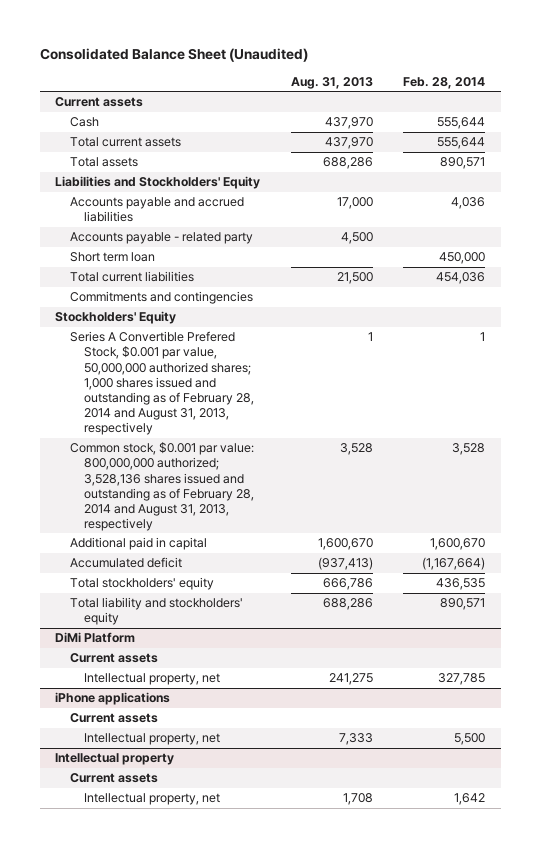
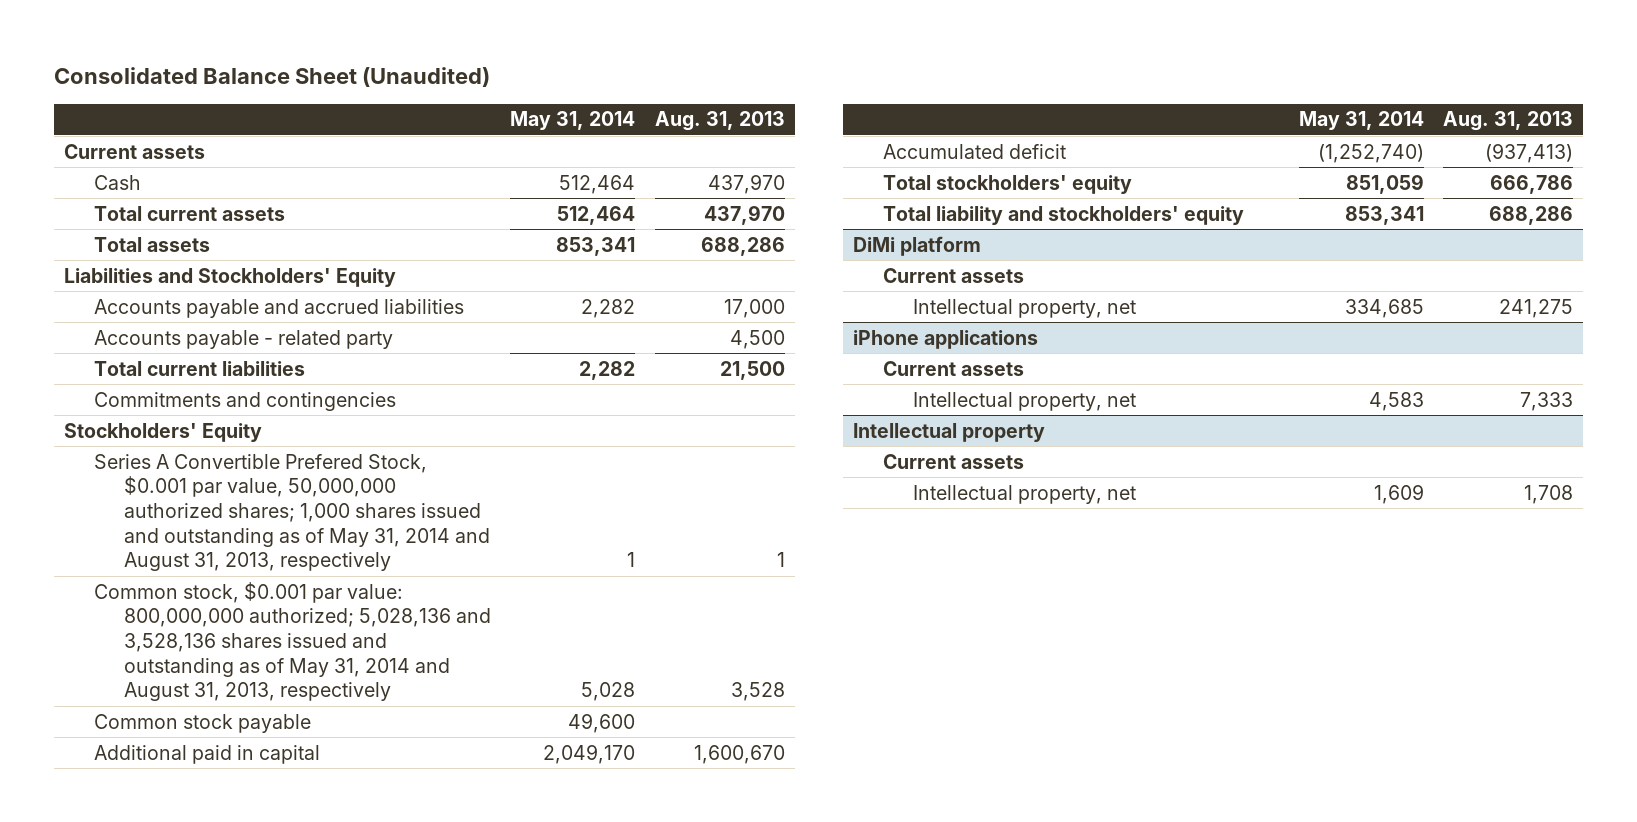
- | Aug. 31, 2013 | Feb. 28, 2014
+ | May 31, 2014 | Aug. 31, 2013
- Short term loan | | 450,000
- Series A Convertible Prefered Stock, $0.001 par value, 50,000,000 authorized shares; 1,000 shares issued and outstanding as of February 28, 2014 and August 31, 2013, respectively | 1 | 1
- Common stock, $0.001 par value: 800,000,000 authorized; 3,528,136 shares issued and outstanding as of February 28, 2014 and August 31, 2013, respectively | 3,528 | 3,528
+ Series A Convertible Prefered Stock, $0.001 par value, 50,000,000 authorized shares; 1,000 shares issued and outstanding as of May 31, 2014 and August 31, 2013, respectively | 1 | 1
+ Common stock, $0.001 par value: 800,000,000 authorized; 5,028,136 and 3,528,136 shares issued and outstanding as of May 31, 2014 and August 31, 2013, respectively | 5,028 | 3,528
+ Common stock payable | 49,600 |
- DiMi Platform
+ DiMi platform

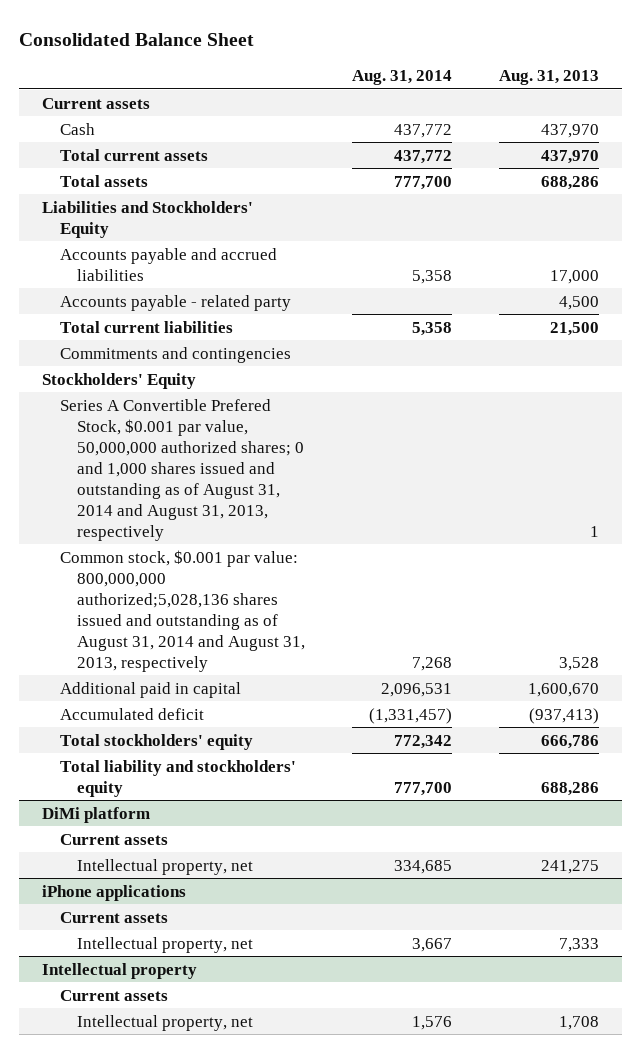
- Consolidated Balance Sheet (Unaudited)
+ Consolidated Balance Sheet
- | May 31, 2014 | Aug. 31, 2013
+ | Aug. 31, 2014 | Aug. 31, 2013
- Series A Convertible Prefered Stock, $0.001 par value, 50,000,000 authorized shares; 1,000 shares issued and outstanding as of May 31, 2014 and August 31, 2013, respectively | 1 | 1
- Common stock, $0.001 par value: 800,000,000 authorized; 5,028,136 and 3,528,136 shares issued and outstanding as of May 31, 2014 and August 31, 2013, respectively | 5,028 | 3,528
- Common stock payable | 49,600 |
+ Series A Convertible Prefered Stock, $0.001 par value, 50,000,000 authorized shares; 0 and 1,000 shares issued and outstanding as of August 31, 2014 and August 31, 2013, respectively | | 1
+ Common stock, $0.001 par value: 800,000,000 authorized;5,028,136 shares issued and outstanding as of August 31, 2014 and August 31, 2013, respectively | 7,268 | 3,528

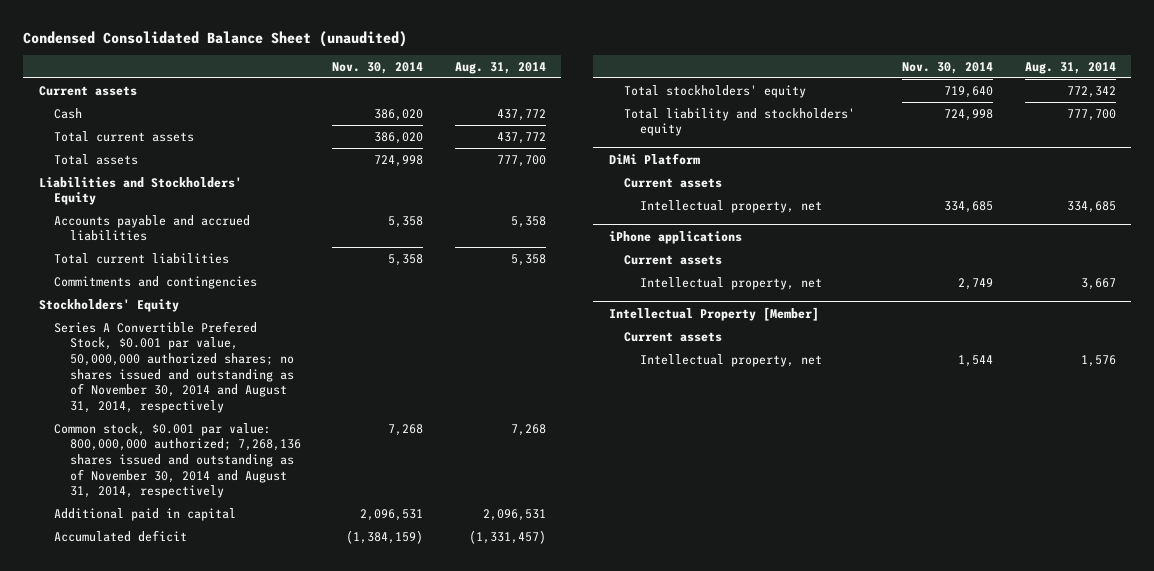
- Consolidated Balance Sheet
+ Condensed Consolidated Balance Sheet (unaudited)
- | Aug. 31, 2014 | Aug. 31, 2013
+ | Nov. 30, 2014 | Aug. 31, 2014
- Accounts payable - related party | | 4,500
- Series A Convertible Prefered Stock, $0.001 par value, 50,000,000 authorized shares; 0 and 1,000 shares issued and outstanding as of August 31, 2014 and August 31, 2013, respectively | | 1
- Common stock, $0.001 par value: 800,000,000 authorized;5,028,136 shares issued and outstanding as of August 31, 2014 and August 31, 2013, respectively | 7,268 | 3,528
+ Series A Convertible Prefered Stock, $0.001 par value, 50,000,000 authorized shares; no shares issued and outstanding as of November 30, 2014 and August 31, 2014, respectively
+ Common stock, $0.001 par value: 800,000,000 authorized; 7,268,136 shares issued and outstanding as of November 30, 2014 and August 31, 2014, respectively | 7,268 | 7,268
- DiMi platform
+ DiMi Platform
- Intellectual property
+ Intellectual Property [Member]

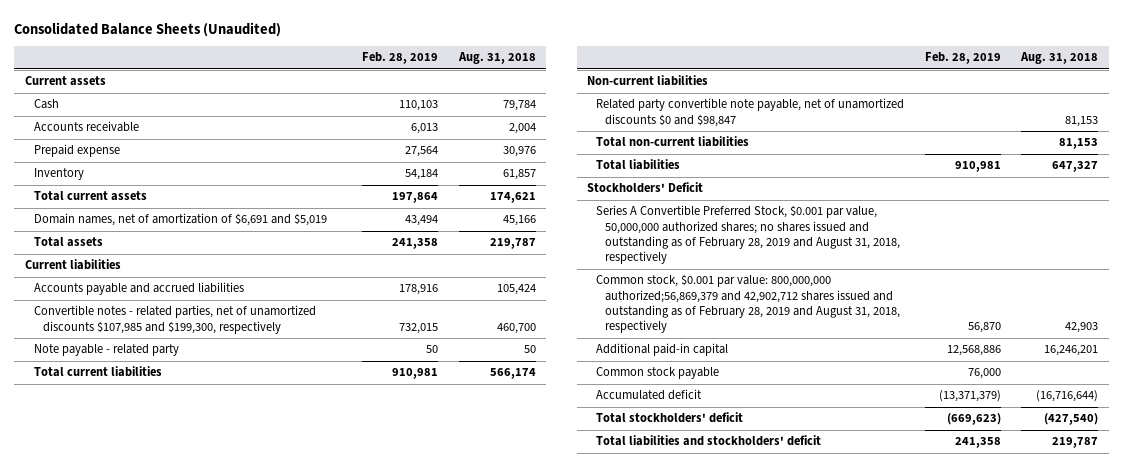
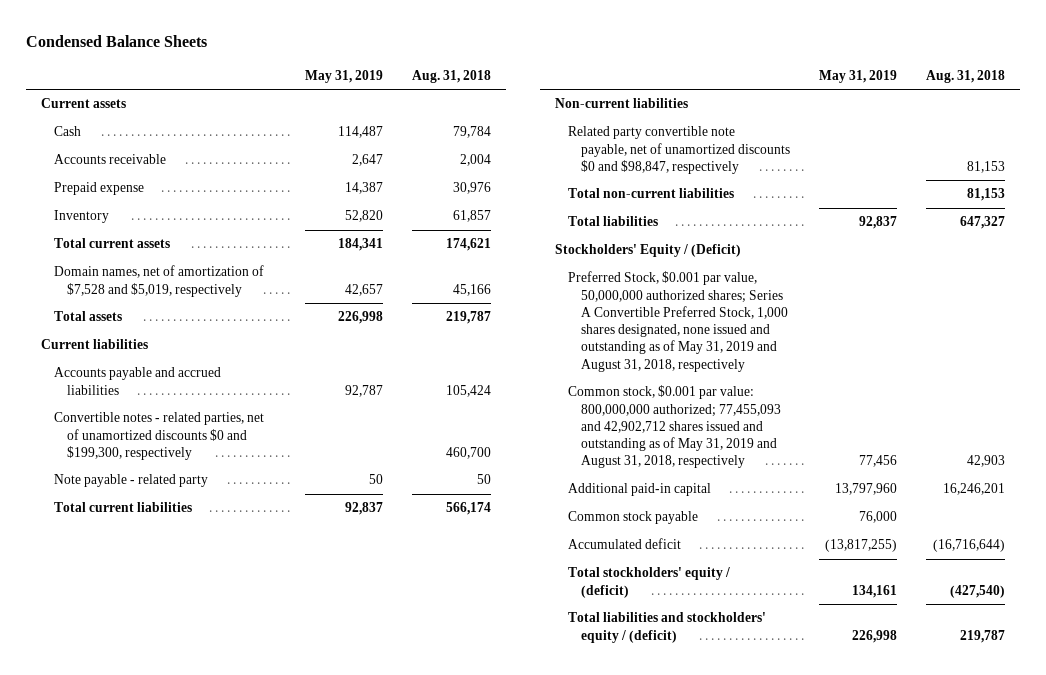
- Consolidated Balance Sheets (Unaudited)
+ Condensed Balance Sheets
- | Feb. 28, 2019 | Aug. 31, 2018
+ | May 31, 2019 | Aug. 31, 2018
- Domain names, net of amortization of $6,691 and $5,019 | 43,494 | 45,166
+ Domain names, net of amortization of $7,528 and $5,019, respectively | 42,657 | 45,166
- Convertible notes - related parties, net of unamortized discounts $107,985 and $199,300, respectively | 732,015 | 460,700
+ Convertible notes - related parties, net of unamortized discounts $0 and $199,300, respectively | | 460,700
- Related party convertible note payable, net of unamortized discounts $0 and $98,847 | | 81,153
+ Related party convertible note payable, net of unamortized discounts $0 and $98,847, respectively | | 81,153
- Stockholders' Deficit
- Series A Convertible Preferred Stock, $0.001 par value, 50,000,000 authorized shares; no shares issued and outstanding as of February 28, 2019 and August 31, 2018, respectively
- Common stock, $0.001 par value: 800,000,000 authorized;56,869,379 and 42,902,712 shares issued and outstanding as of February 28, 2019 and August 31, 2018, respectively | 56,870 | 42,903
+ Stockholders' Equity / (Deficit)
+ Preferred Stock, $0.001 par value, 50,000,000 authorized shares; Series A Convertible Preferred Stock, 1,000 shares designated, none issued and outstanding as of May 31, 2019 and August 31, 2018, respectively
+ Common stock, $0.001 par value: 800,000,000 authorized; 77,455,093 and 42,902,712 shares issued and outstanding as of May 31, 2019 and August 31, 2018, respectively | 77,456 | 42,903
- Total stockholders' deficit | (669,623) | (427,540)
- Total liabilities and stockholders' deficit | 241,358 | 219,787
+ Total stockholders' equity / (deficit) | 134,161 | (427,540)
+ Total liabilities and stockholders' equity / (deficit) | 226,998 | 219,787

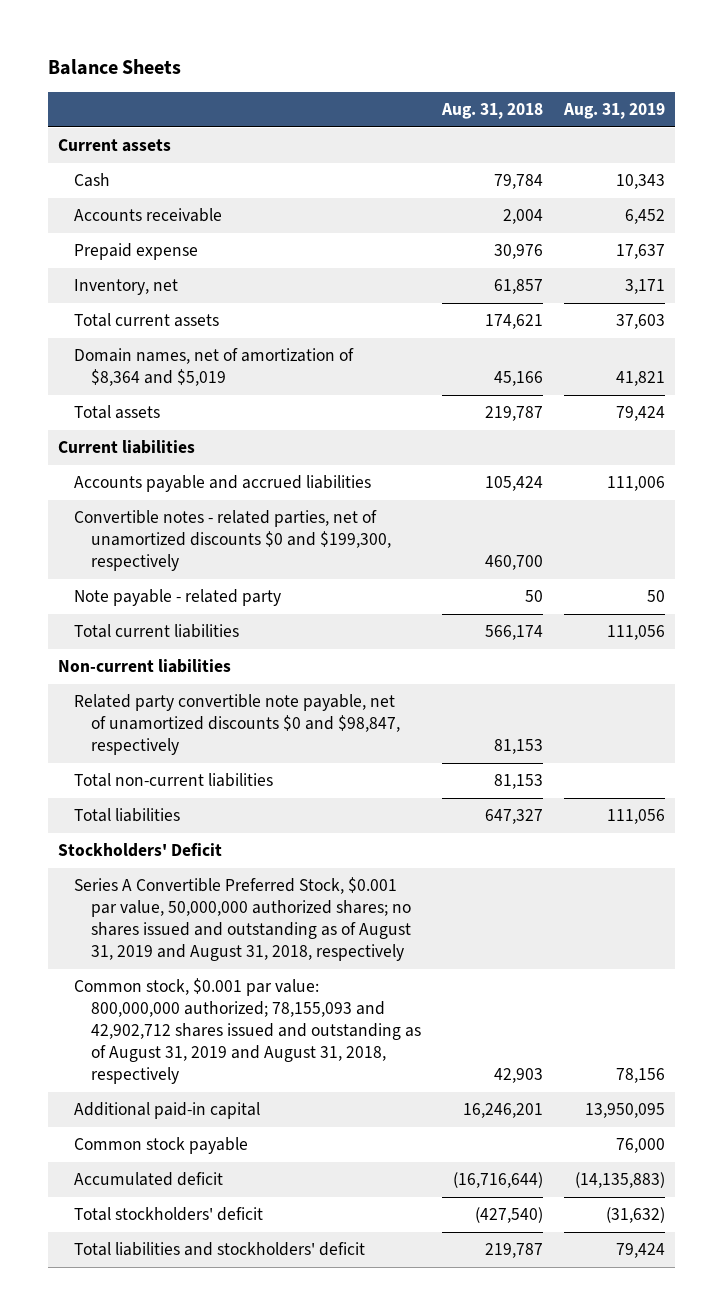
- Condensed Balance Sheets
+ Balance Sheets
- | May 31, 2019 | Aug. 31, 2018
+ | Aug. 31, 2018 | Aug. 31, 2019
- Inventory | 52,820 | 61,857
+ Inventory, net | 61,857 | 3,171
- Domain names, net of amortization of $7,528 and $5,019, respectively | 42,657 | 45,166
+ Domain names, net of amortization of $8,364 and $5,019 | 45,166 | 41,821
- Stockholders' Equity / (Deficit)
- Preferred Stock, $0.001 par value, 50,000,000 authorized shares; Series A Convertible Preferred Stock, 1,000 shares designated, none issued and outstanding as of May 31, 2019 and August 31, 2018, respectively
- Common stock, $0.001 par value: 800,000,000 authorized; 77,455,093 and 42,902,712 shares issued and outstanding as of May 31, 2019 and August 31, 2018, respectively | 77,456 | 42,903
+ Stockholders' Deficit
+ Series A Convertible Preferred Stock, $0.001 par value, 50,000,000 authorized shares; no shares issued and outstanding as of August 31, 2019 and August 31, 2018, respectively
+ Common stock, $0.001 par value: 800,000,000 authorized; 78,155,093 and 42,902,712 shares issued and outstanding as of August 31, 2019 and August 31, 2018, respectively | 42,903 | 78,156
- Total stockholders' equity / (deficit) | 134,161 | (427,540)
- Total liabilities and stockholders' equity / (deficit) | 226,998 | 219,787
+ Total stockholders' deficit | (427,540) | (31,632)
+ Total liabilities and stockholders' deficit | 219,787 | 79,424

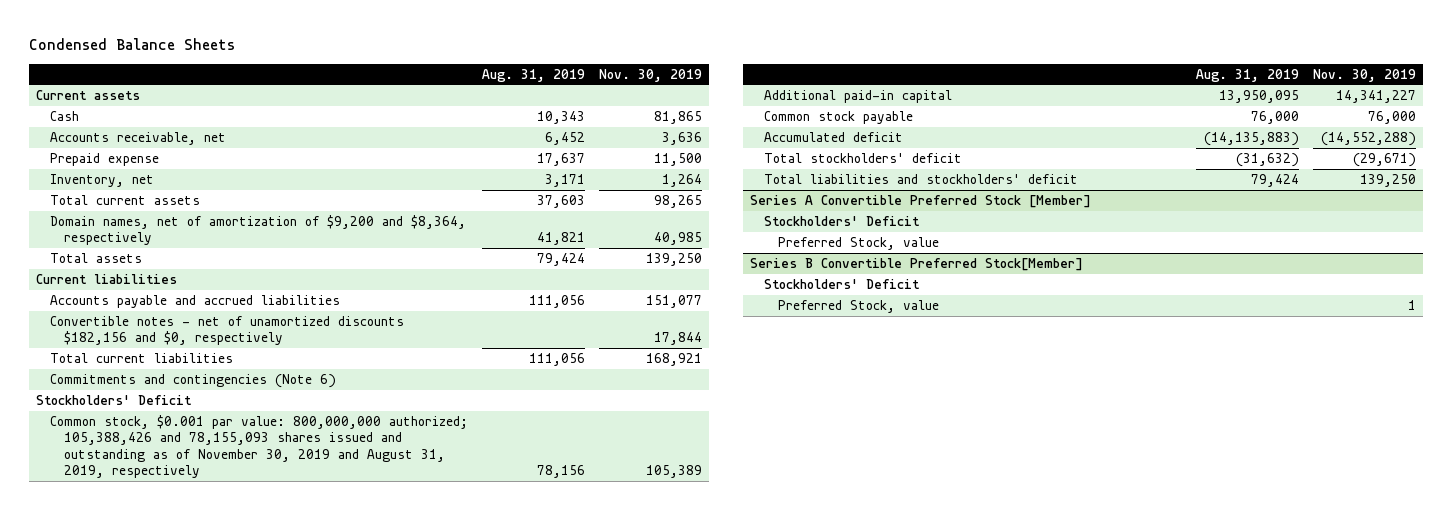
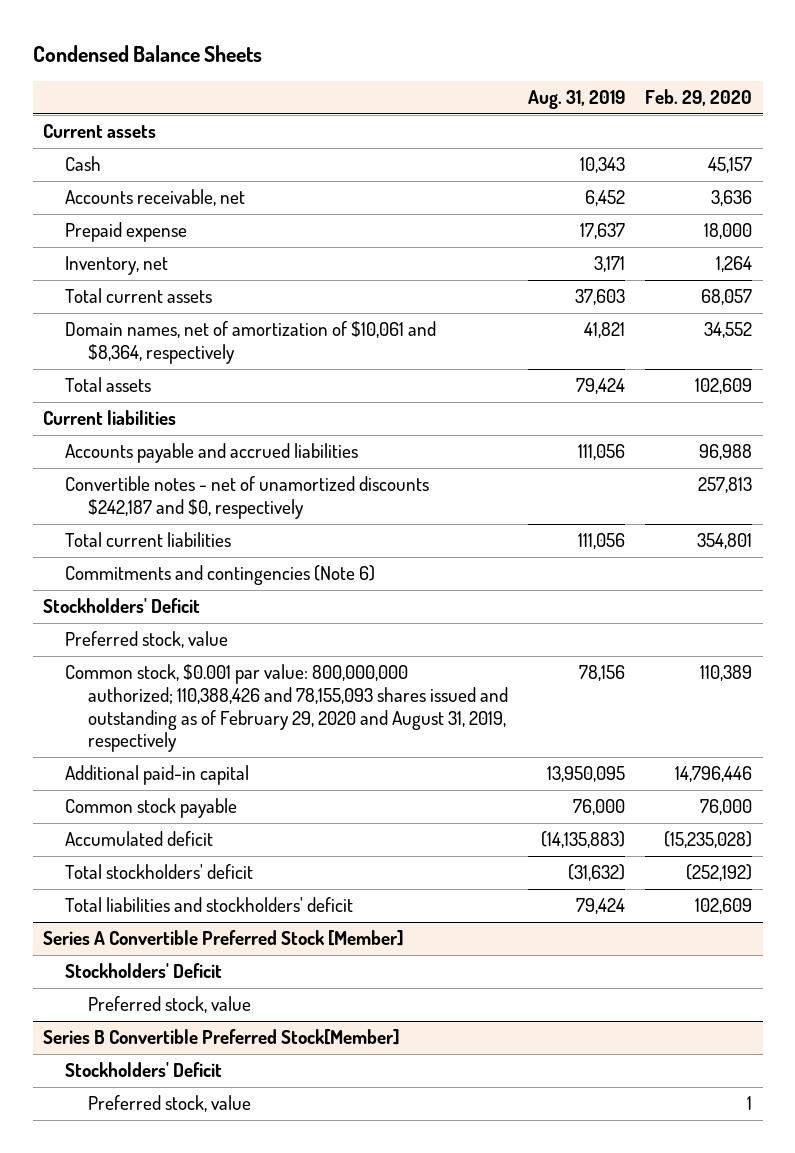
- | Aug. 31, 2019 | Nov. 30, 2019
+ | Aug. 31, 2019 | Feb. 29, 2020
- Domain names, net of amortization of $9,200 and $8,364, respectively | 41,821 | 40,985
+ Domain names, net of amortization of $10,061 and $8,364, respectively | 41,821 | 34,552
- Convertible notes - net of unamortized discounts $182,156 and $0, respectively | | 17,844
+ Convertible notes - net of unamortized discounts $242,187 and $0, respectively | | 257,813
- Common stock, $0.001 par value: 800,000,000 authorized; 105,388,426 and 78,155,093 shares issued and outstanding as of November 30, 2019 and August 31, 2019, respectively | 78,156 | 105,389
+ Preferred stock, value
+ Common stock, $0.001 par value: 800,000,000 authorized; 110,388,426 and 78,155,093 shares issued and outstanding as of February 29, 2020 and August 31, 2019, respectively | 78,156 | 110,389
@ Series A Convertible Preferred Stock [Member]
- Preferred Stock, value
+ Preferred stock, value
@ Series B Convertible Preferred Stock[Member]
- Preferred Stock, value | | 1
+ Preferred stock, value | | 1

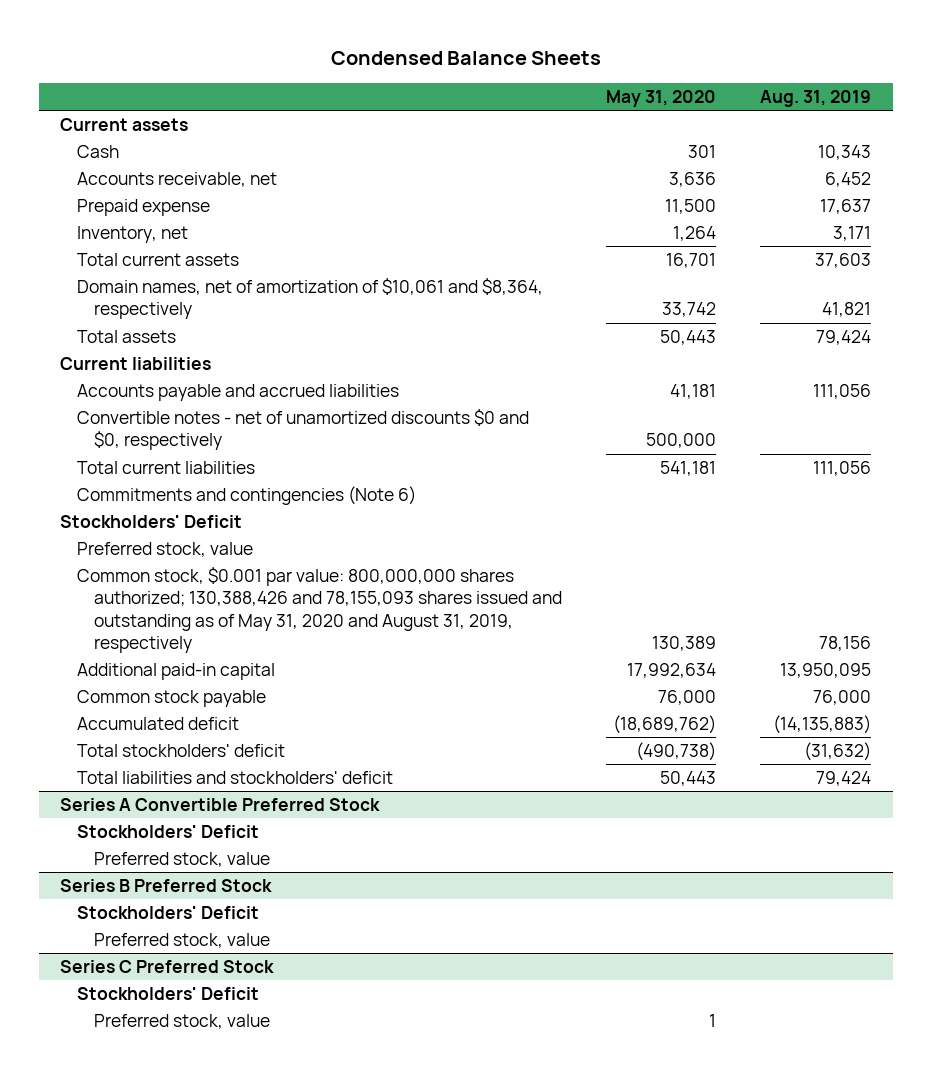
- | Aug. 31, 2019 | Feb. 29, 2020
+ | May 31, 2020 | Aug. 31, 2019
- Convertible notes - net of unamortized discounts $242,187 and $0, respectively | | 257,813
+ Convertible notes - net of unamortized discounts $0 and $0, respectively | 500,000 |
- Common stock, $0.001 par value: 800,000,000 authorized; 110,388,426 and 78,155,093 shares issued and outstanding as of February 29, 2020 and August 31, 2019, respectively | 78,156 | 110,389
+ Common stock, $0.001 par value: 800,000,000 shares authorized; 130,388,426 and 78,155,093 shares issued and outstanding as of May 31, 2020 and August 31, 2019, respectively | 130,389 | 78,156
- Series A Convertible Preferred Stock [Member]
+ Series A Convertible Preferred Stock
- Series B Convertible Preferred Stock[Member]
+ Series B Preferred Stock
+ Series C Preferred Stock
+ Stockholders' Deficit
+ Preferred stock, value | 1 |

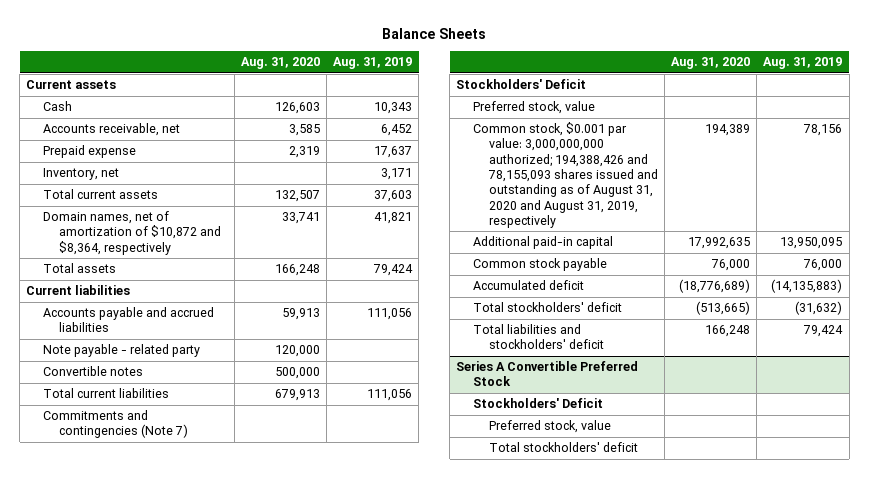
- Condensed Balance Sheets
+ Balance Sheets
- | May 31, 2020 | Aug. 31, 2019
+ | Aug. 31, 2020 | Aug. 31, 2019
- Domain names, net of amortization of $10,061 and $8,364, respectively | 33,742 | 41,821
+ Domain names, net of amortization of $10,872 and $8,364, respectively | 33,741 | 41,821
- Convertible notes - net of unamortized discounts $0 and $0, respectively | 500,000 |
+ Note payable - related party | 120,000 |
+ Convertible notes | 500,000 |
- Commitments and contingencies (Note 6)
+ Commitments and contingencies (Note 7)
- Common stock, $0.001 par value: 800,000,000 shares authorized; 130,388,426 and 78,155,093 shares issued and outstanding as of May 31, 2020 and August 31, 2019, respectively | 130,389 | 78,156
+ Common stock, $0.001 par value: 3,000,000,000 authorized; 194,388,426 and 78,155,093 shares issued and outstanding as of August 31, 2020 and August 31, 2019, respectively | 194,389 | 78,156
- Series B Preferred Stock
- Stockholders' Deficit
- Preferred stock, value
- Series C Preferred Stock
- Stockholders' Deficit
- Preferred stock, value | 1 |
@ Series A Convertible Preferred Stock
+ Total stockholders' deficit

